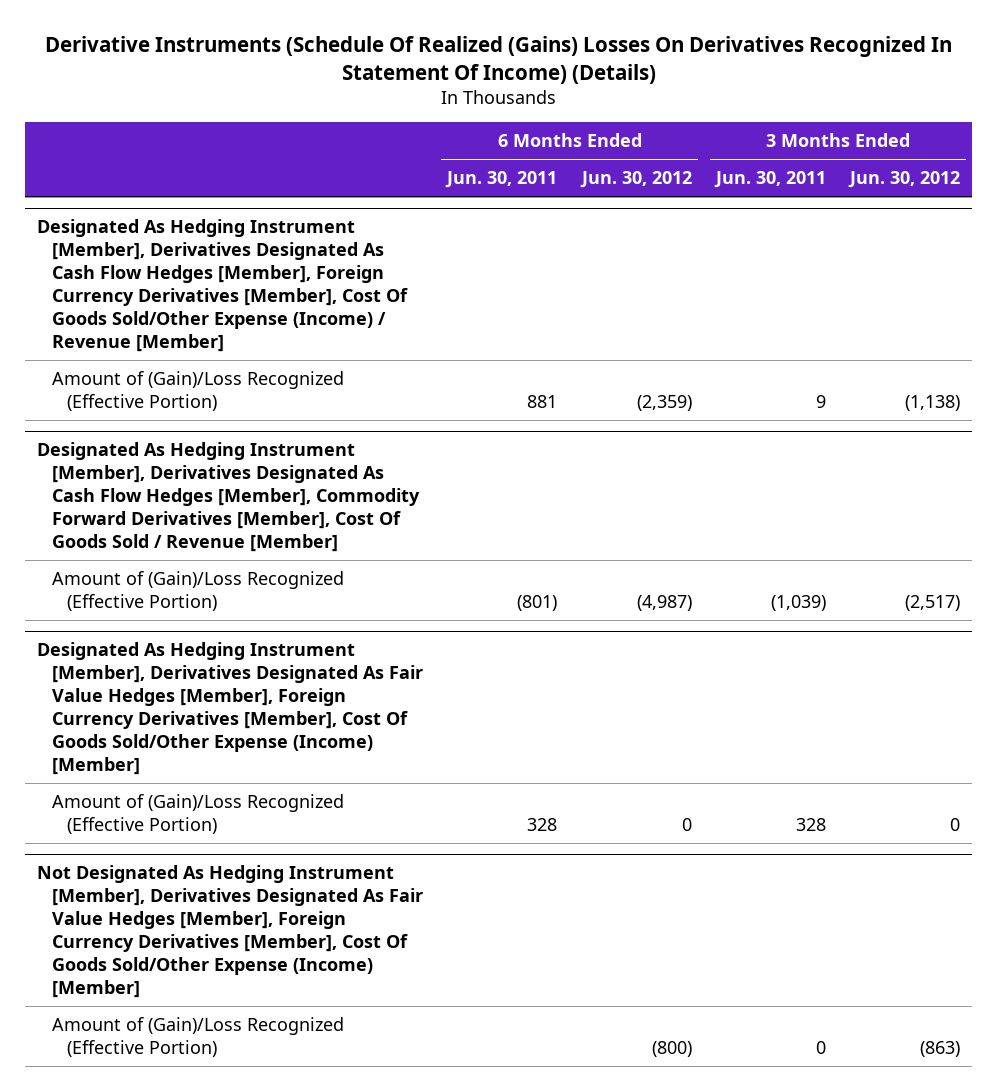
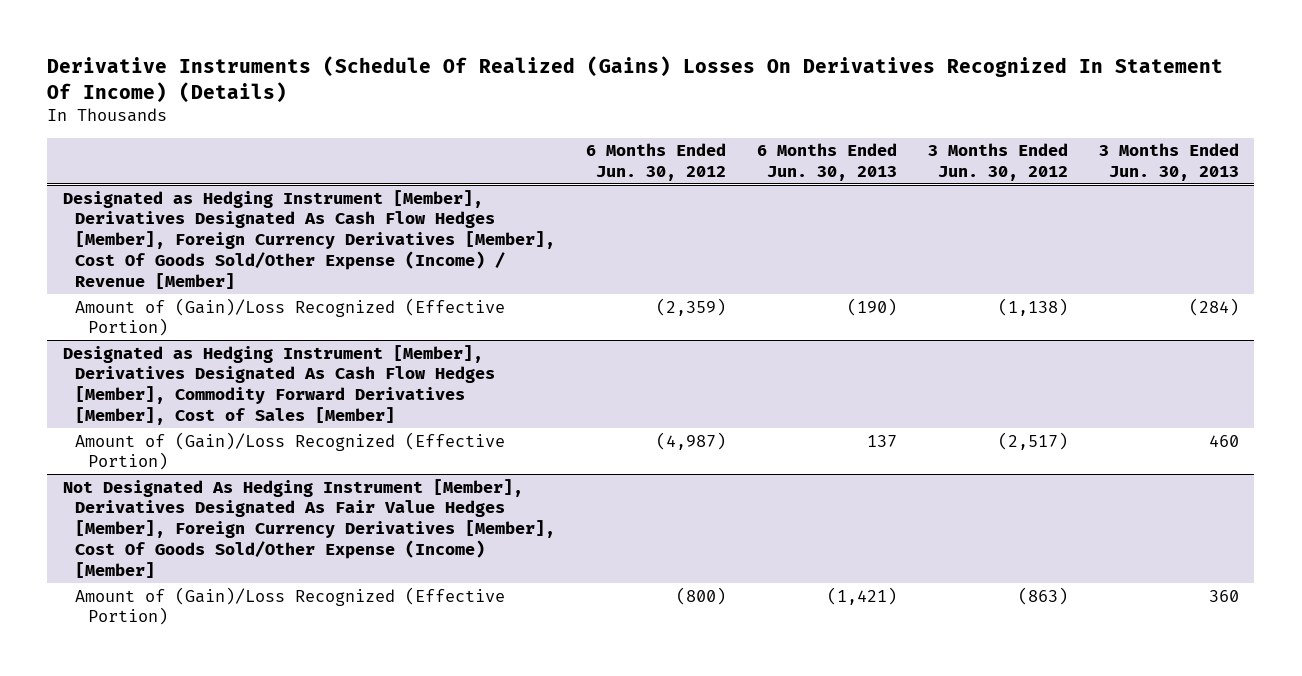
- | 6 Months Ended Jun. 30, 2011 | 6 Months Ended Jun. 30, 2012 | 3 Months Ended Jun. 30, 2011 | 3 Months Ended Jun. 30, 2012
+ | 6 Months Ended Jun. 30, 2012 | 6 Months Ended Jun. 30, 2013 | 3 Months Ended Jun. 30, 2012 | 3 Months Ended Jun. 30, 2013
- Designated As Hedging Instrument [Member], Derivatives Designated As Cash Flow Hedges [Member], Foreign Currency Derivatives [Member], Cost Of Goods Sold/Other Expense (Income) / Revenue [Member]
+ Designated as Hedging Instrument [Member], Derivatives Designated As Cash Flow Hedges [Member], Foreign Currency Derivatives [Member], Cost Of Goods Sold/Other Expense (Income) / Revenue [Member]
- Designated As Hedging Instrument [Member], Derivatives Designated As Cash Flow Hedges [Member], Commodity Forward Derivatives [Member], Cost Of Goods Sold / Revenue [Member]
+ Designated as Hedging Instrument [Member], Derivatives Designated As Cash Flow Hedges [Member], Commodity Forward Derivatives [Member], Cost of Sales [Member]
- Designated As Hedging Instrument [Member], Derivatives Designated As Fair Value Hedges [Member], Foreign Currency Derivatives [Member], Cost Of Goods Sold/Other Expense (Income) [Member]
- Amount of (Gain)/Loss Recognized (Effective Portion) | 328 | 0 | 328 | 0

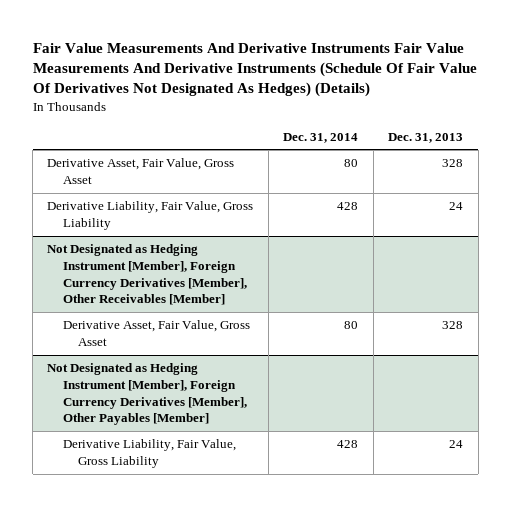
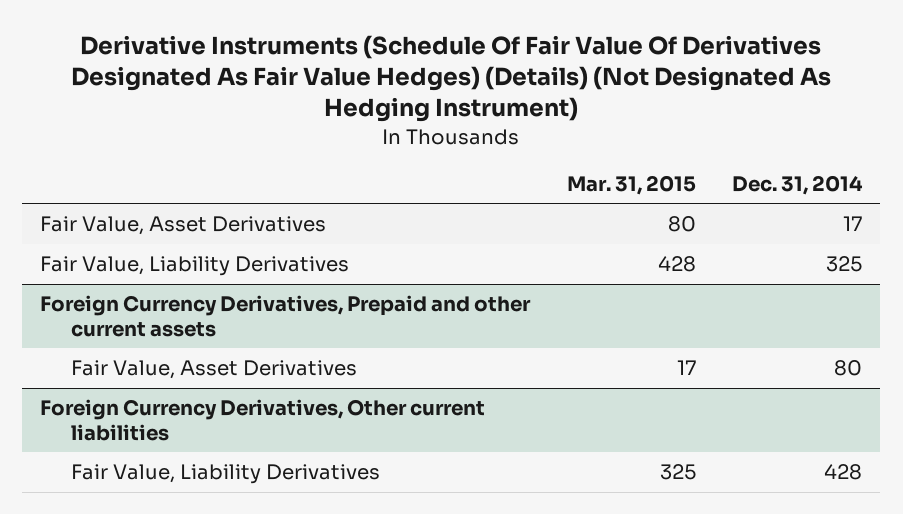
- Fair Value Measurements And Derivative Instruments Fair Value Measurements And Derivative Instruments (Schedule Of Fair Value Of Derivatives Not Designated As Hedges) (Details)
+ Derivative Instruments (Schedule Of Fair Value Of Derivatives Designated As Fair Value Hedges) (Details) (Not Designated As Hedging Instrument)
- | Dec. 31, 2014 | Dec. 31, 2013
+ | Mar. 31, 2015 | Dec. 31, 2014
- Derivative Asset, Fair Value, Gross Asset | 80 | 328
- Derivative Liability, Fair Value, Gross Liability | 428 | 24
- Not Designated as Hedging Instrument [Member], Foreign Currency Derivatives [Member], Other Receivables [Member]
- Derivative Asset, Fair Value, Gross Asset | 80 | 328
- Not Designated as Hedging Instrument [Member], Foreign Currency Derivatives [Member], Other Payables [Member]
- Derivative Liability, Fair Value, Gross Liability | 428 | 24
+ Fair Value, Asset Derivatives | 80 | 17
+ Fair Value, Liability Derivatives | 428 | 325
+ Foreign Currency Derivatives, Prepaid and other current assets
+ Fair Value, Asset Derivatives | 17 | 80
+ Foreign Currency Derivatives, Other current liabilities
+ Fair Value, Liability Derivatives | 325 | 428

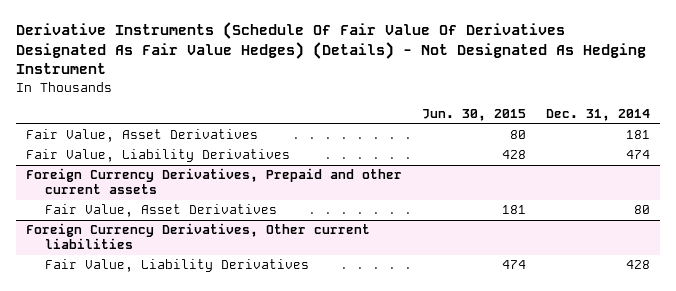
- Derivative Instruments (Schedule Of Fair Value Of Derivatives Designated As Fair Value Hedges) (Details) (Not Designated As Hedging Instrument)
+ Derivative Instruments (Schedule Of Fair Value Of Derivatives Designated As Fair Value Hedges) (Details) - Not Designated As Hedging Instrument
- | Mar. 31, 2015 | Dec. 31, 2014
+ | Jun. 30, 2015 | Dec. 31, 2014
- Fair Value, Asset Derivatives | 80 | 17
- Fair Value, Liability Derivatives | 428 | 325
+ Fair Value, Asset Derivatives | 80 | 181
+ Fair Value, Liability Derivatives | 428 | 474

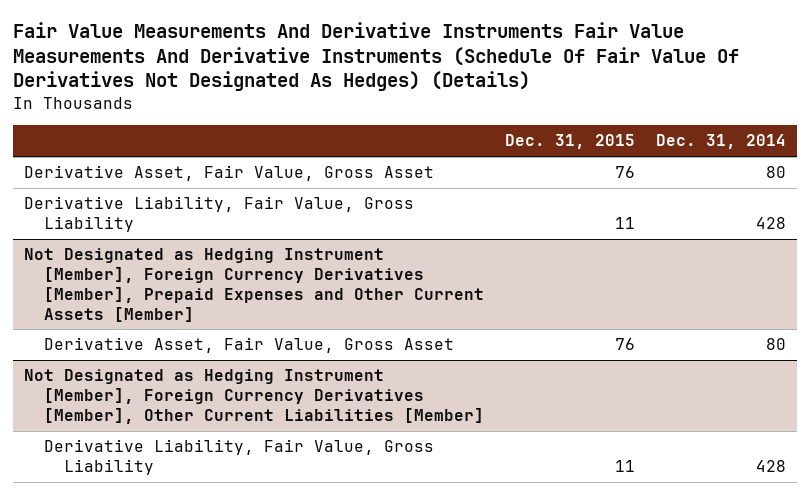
- Derivative Instruments (Schedule Of Fair Value Of Derivatives Designated As Fair Value Hedges) (Details) - Not Designated As Hedging Instrument
+ Fair Value Measurements And Derivative Instruments Fair Value Measurements And Derivative Instruments (Schedule Of Fair Value Of Derivatives Not Designated As Hedges) (Details)
- | Jun. 30, 2015 | Dec. 31, 2014
+ | Dec. 31, 2015 | Dec. 31, 2014
- Fair Value, Asset Derivatives | 80 | 181
- Fair Value, Liability Derivatives | 428 | 474
- Foreign Currency Derivatives, Prepaid and other current assets
- Fair Value, Asset Derivatives | 181 | 80
- Foreign Currency Derivatives, Other current liabilities
- Fair Value, Liability Derivatives | 474 | 428
+ Derivative Asset, Fair Value, Gross Asset | 76 | 80
+ Derivative Liability, Fair Value, Gross Liability | 11 | 428
+ Not Designated as Hedging Instrument [Member], Foreign Currency Derivatives [Member], Prepaid Expenses and Other Current Assets [Member]
+ Derivative Asset, Fair Value, Gross Asset | 76 | 80
+ Not Designated as Hedging Instrument [Member], Foreign Currency Derivatives [Member], Other Current Liabilities [Member]
+ Derivative Liability, Fair Value, Gross Liability | 11 | 428

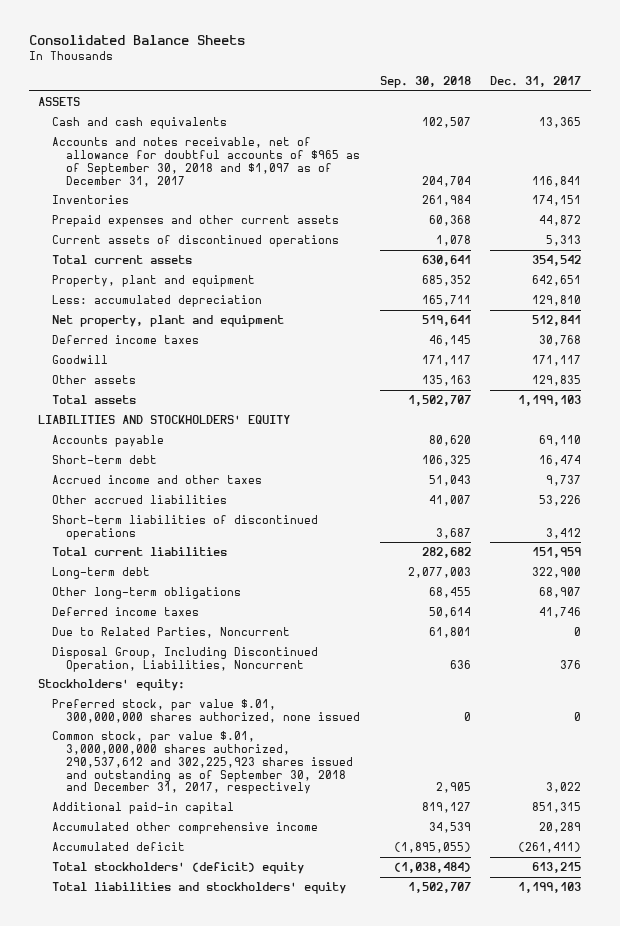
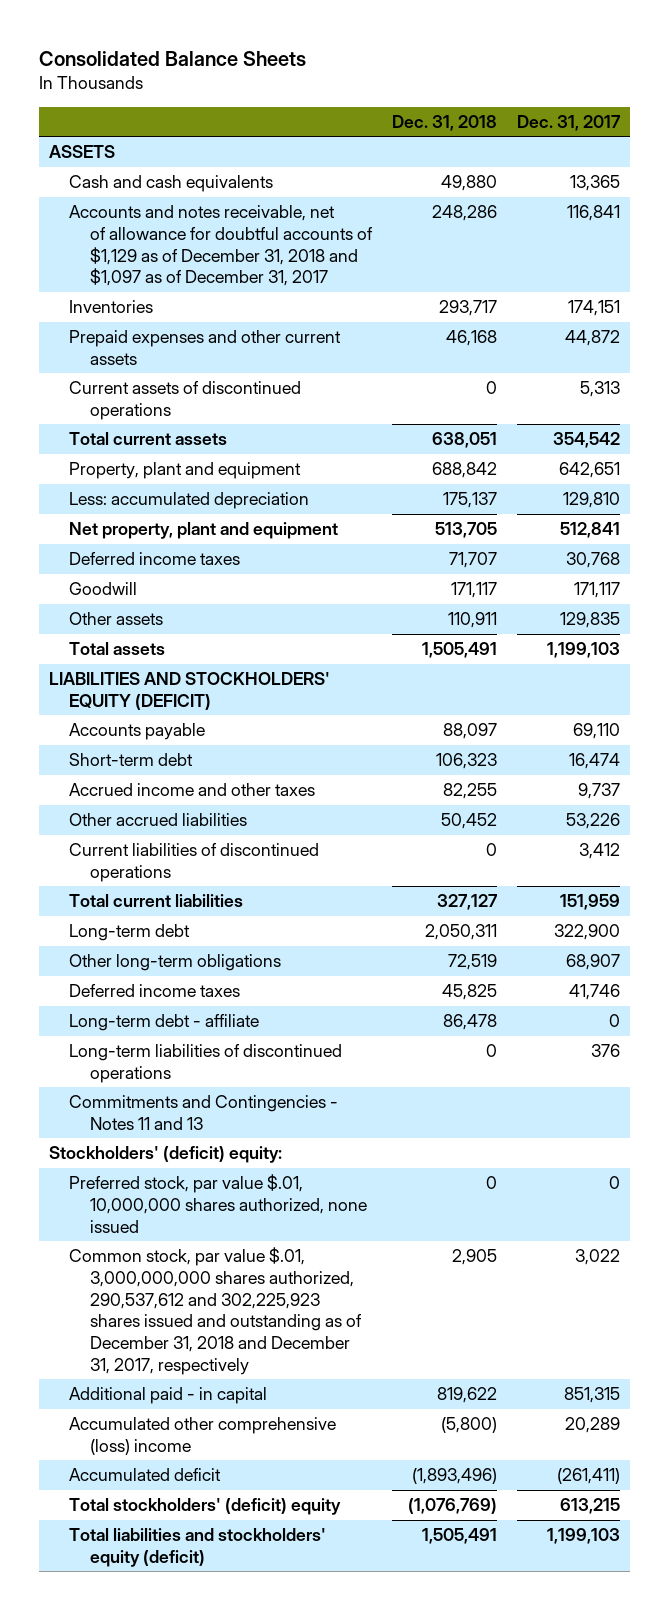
- | Sep. 30, 2018 | Dec. 31, 2017
+ | Dec. 31, 2018 | Dec. 31, 2017
- Accounts and notes receivable, net of allowance for doubtful accounts of $965 as of September 30, 2018 and $1,097 as of December 31, 2017 | 204,704 | 116,841
+ Accounts and notes receivable, net of allowance for doubtful accounts of $1,129 as of December 31, 2018 and $1,097 as of December 31, 2017 | 248,286 | 116,841
- LIABILITIES AND STOCKHOLDERS' EQUITY
+ LIABILITIES AND STOCKHOLDERS' EQUITY (DEFICIT)
- Short-term liabilities of discontinued operations | 3,687 | 3,412
+ Current liabilities of discontinued operations | 0 | 3,412
- Due to Related Parties, Noncurrent | 61,801 | 0
- Disposal Group, Including Discontinued Operation, Liabilities, Noncurrent | 636 | 376
- Stockholders' equity:
- Preferred stock, par value $.01, 300,000,000 shares authorized, none issued | 0 | 0
- Common stock, par value $.01, 3,000,000,000 shares authorized, 290,537,612 and 302,225,923 shares issued and outstanding as of September 30, 2018 and December 31, 2017, respectively | 2,905 | 3,022
- Additional paid-in capital | 819,127 | 851,315
- Accumulated other comprehensive income | 34,539 | 20,289
+ Long-term debt - affiliate | 86,478 | 0
+ Long-term liabilities of discontinued operations | 0 | 376
+ Commitments and Contingencies - Notes 11 and 13
+ Stockholders' (deficit) equity:
+ Preferred stock, par value $.01, 10,000,000 shares authorized, none issued | 0 | 0
+ Common stock, par value $.01, 3,000,000,000 shares authorized, 290,537,612 and 302,225,923 shares issued and outstanding as of December 31, 2018 and December 31, 2017, respectively | 2,905 | 3,022
+ Additional paid - in capital | 819,622 | 851,315
+ Accumulated other comprehensive (loss) income | (5,800) | 20,289
- Total liabilities and stockholders' equity | 1,502,707 | 1,199,103
+ Total liabilities and stockholders' equity (deficit) | 1,505,491 | 1,199,103

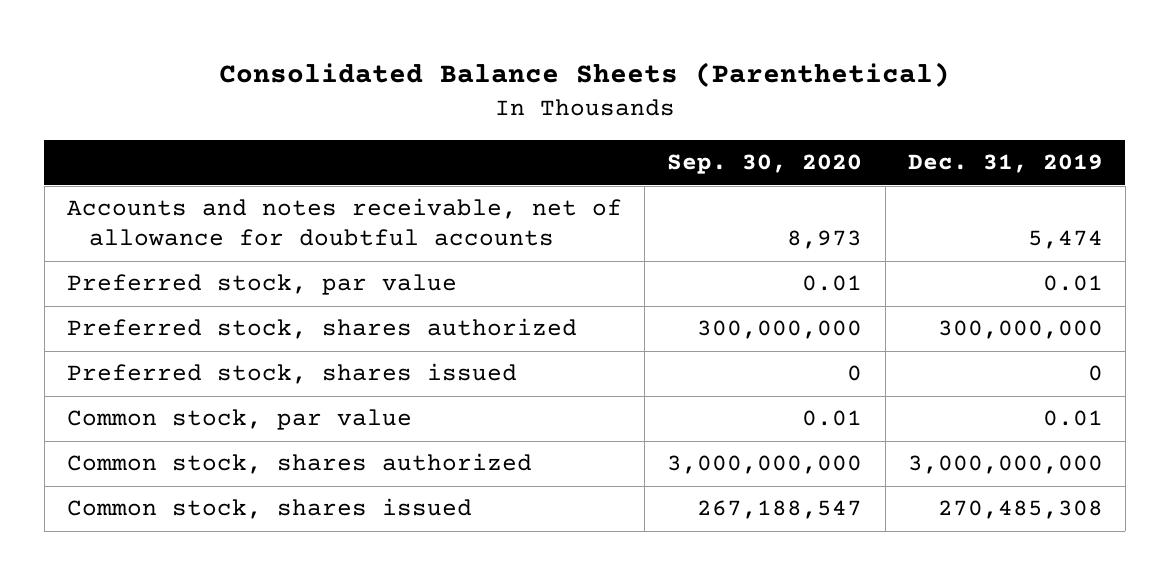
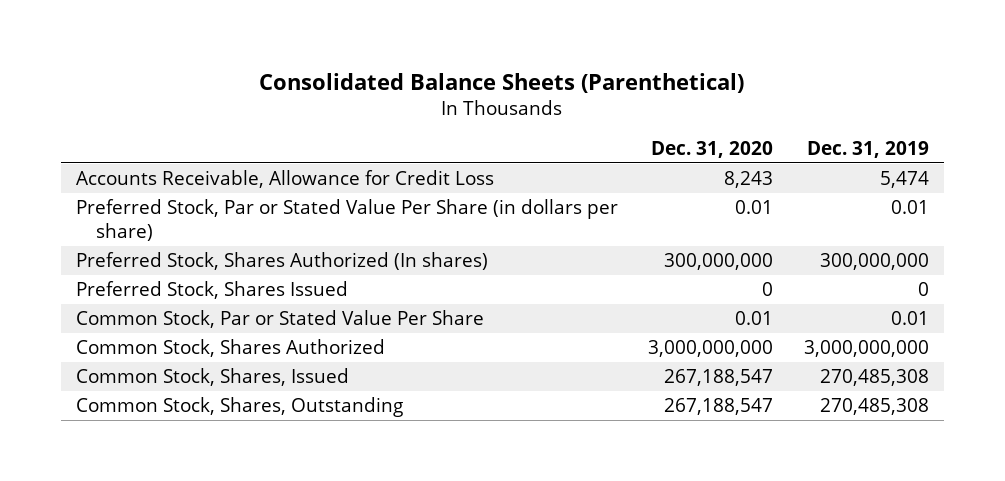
- | Sep. 30, 2020 | Dec. 31, 2019
+ | Dec. 31, 2020 | Dec. 31, 2019
- Accounts and notes receivable, net of allowance for doubtful accounts | 8,973 | 5,474
- Preferred stock, par value | 0.01 | 0.01
- Preferred stock, shares authorized | 300,000,000 | 300,000,000
- Preferred stock, shares issued | 0 | 0
- Common stock, par value | 0.01 | 0.01
- Common stock, shares authorized | 3,000,000,000 | 3,000,000,000
- Common stock, shares issued | 267,188,547 | 270,485,308
+ Accounts Receivable, Allowance for Credit Loss | 8,243 | 5,474
+ Preferred Stock, Par or Stated Value Per Share (in dollars per share) | 0.01 | 0.01
+ Preferred Stock, Shares Authorized (In shares) | 300,000,000 | 300,000,000
+ Preferred Stock, Shares Issued | 0 | 0
+ Common Stock, Par or Stated Value Per Share | 0.01 | 0.01
+ Common Stock, Shares Authorized | 3,000,000,000 | 3,000,000,000
+ Common Stock, Shares, Issued | 267,188,547 | 270,485,308
+ Common Stock, Shares, Outstanding | 267,188,547 | 270,485,308

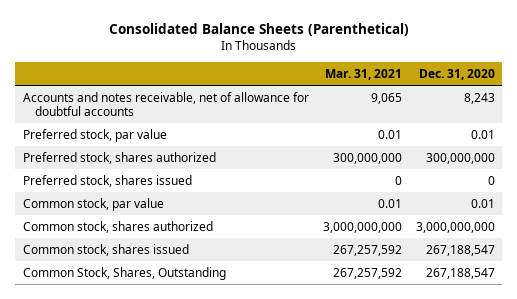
- | Dec. 31, 2020 | Dec. 31, 2019
+ | Mar. 31, 2021 | Dec. 31, 2020
- Accounts Receivable, Allowance for Credit Loss | 8,243 | 5,474
- Preferred Stock, Par or Stated Value Per Share (in dollars per share) | 0.01 | 0.01
- Preferred Stock, Shares Authorized (In shares) | 300,000,000 | 300,000,000
- Preferred Stock, Shares Issued | 0 | 0
- Common Stock, Par or Stated Value Per Share | 0.01 | 0.01
- Common Stock, Shares Authorized | 3,000,000,000 | 3,000,000,000
- Common Stock, Shares, Issued | 267,188,547 | 270,485,308
+ Accounts and notes receivable, net of allowance for doubtful accounts | 9,065 | 8,243
+ Preferred stock, par value | 0.01 | 0.01
+ Preferred stock, shares authorized | 300,000,000 | 300,000,000
+ Preferred stock, shares issued | 0 | 0
+ Common stock, par value | 0.01 | 0.01
+ Common stock, shares authorized | 3,000,000,000 | 3,000,000,000
+ Common stock, shares issued | 267,257,592 | 267,188,547

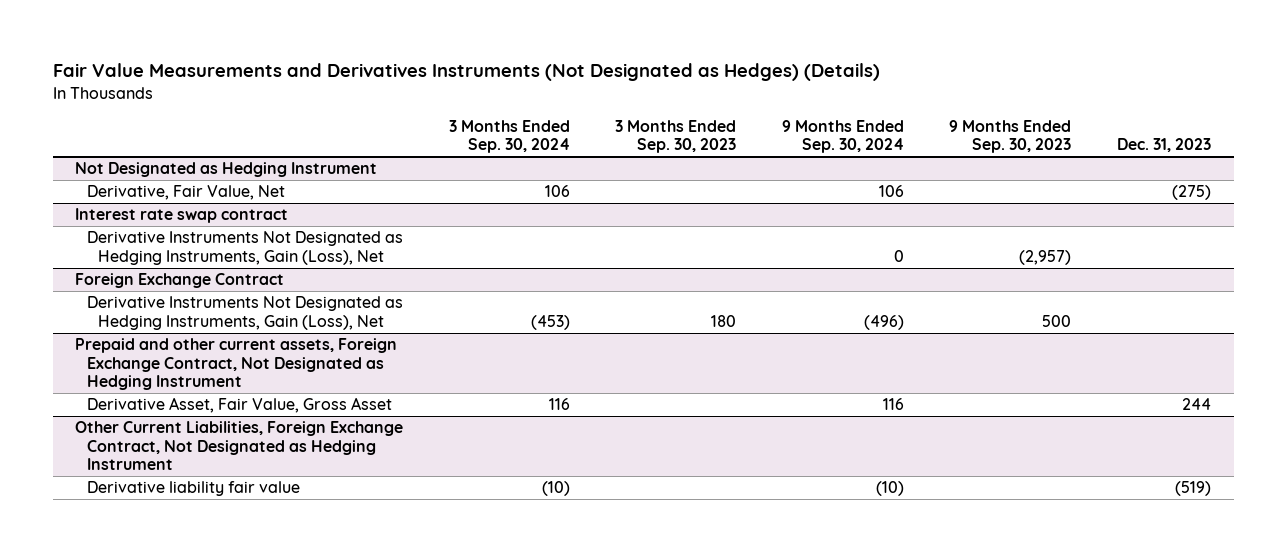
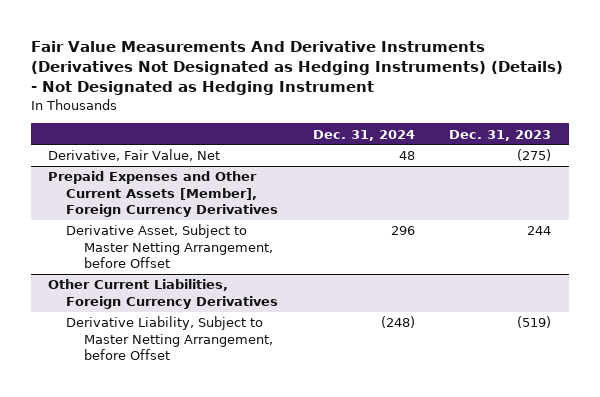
- Fair Value Measurements and Derivatives Instruments (Not Designated as Hedges) (Details)
+ Fair Value Measurements And Derivative Instruments (Derivatives Not Designated as Hedging Instruments) (Details) - Not Designated as Hedging Instrument
- | 3 Months Ended Sep. 30, 2024 | 3 Months Ended Sep. 30, 2023 | 9 Months Ended Sep. 30, 2024 | 9 Months Ended Sep. 30, 2023 | Dec. 31, 2023
+ | Dec. 31, 2024 | Dec. 31, 2023
- Not Designated as Hedging Instrument
- Interest rate swap contract
- Derivative Instruments Not Designated as Hedging Instruments, Gain (Loss), Net | | | 0 | (2,957) |
- Foreign Exchange Contract
- Derivative Instruments Not Designated as Hedging Instruments, Gain (Loss), Net | (453) | 180 | (496) | 500 |
- Prepaid and other current assets, Foreign Exchange Contract, Not Designated as Hedging Instrument
- Derivative Asset, Fair Value, Gross Asset | 116 | | 116 | | 244
- Other Current Liabilities, Foreign Exchange Contract, Not Designated as Hedging Instrument
- Derivative liability fair value | (10) | | (10) | | (519)
+ Prepaid Expenses and Other Current Assets [Member], Foreign Currency Derivatives
+ Derivative Asset, Subject to Master Netting Arrangement, before Offset | 296 | 244
+ Other Current Liabilities, Foreign Currency Derivatives
+ Derivative Liability, Subject to Master Netting Arrangement, before Offset | (248) | (519)

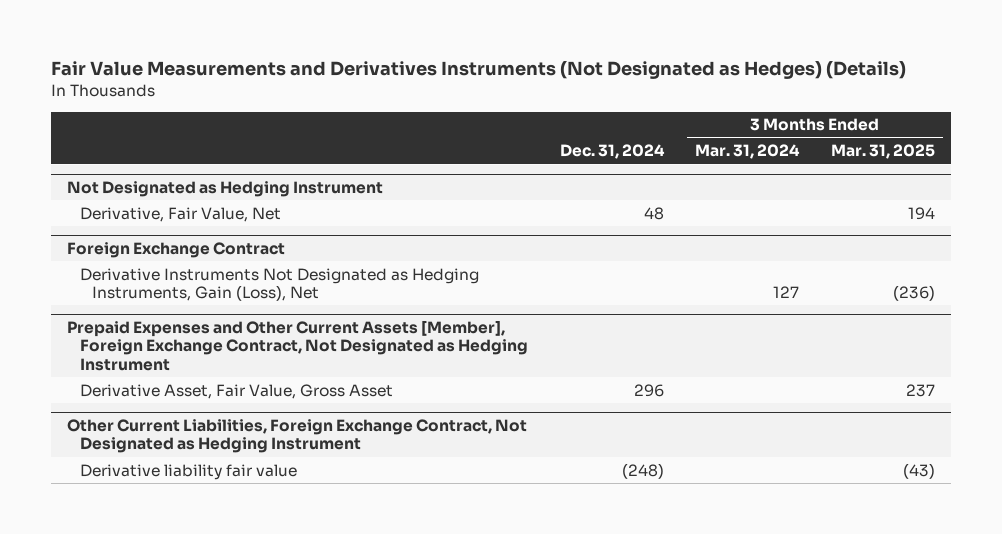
- Fair Value Measurements And Derivative Instruments (Derivatives Not Designated as Hedging Instruments) (Details) - Not Designated as Hedging Instrument
+ Fair Value Measurements and Derivatives Instruments (Not Designated as Hedges) (Details)
- | Dec. 31, 2024 | Dec. 31, 2023
+ | Dec. 31, 2024 | 3 Months Ended Mar. 31, 2024 | 3 Months Ended Mar. 31, 2025
+ Not Designated as Hedging Instrument
- Prepaid Expenses and Other Current Assets [Member], Foreign Currency Derivatives
- Derivative Asset, Subject to Master Netting Arrangement, before Offset | 296 | 244
- Other Current Liabilities, Foreign Currency Derivatives
- Derivative Liability, Subject to Master Netting Arrangement, before Offset | (248) | (519)
+ Foreign Exchange Contract
+ Derivative Instruments Not Designated as Hedging Instruments, Gain (Loss), Net | | 127 | (236)
+ Prepaid Expenses and Other Current Assets [Member], Foreign Exchange Contract, Not Designated as Hedging Instrument
+ Derivative Asset, Fair Value, Gross Asset | 296 | | 237
+ Other Current Liabilities, Foreign Exchange Contract, Not Designated as Hedging Instrument
+ Derivative liability fair value | (248) | | (43)

